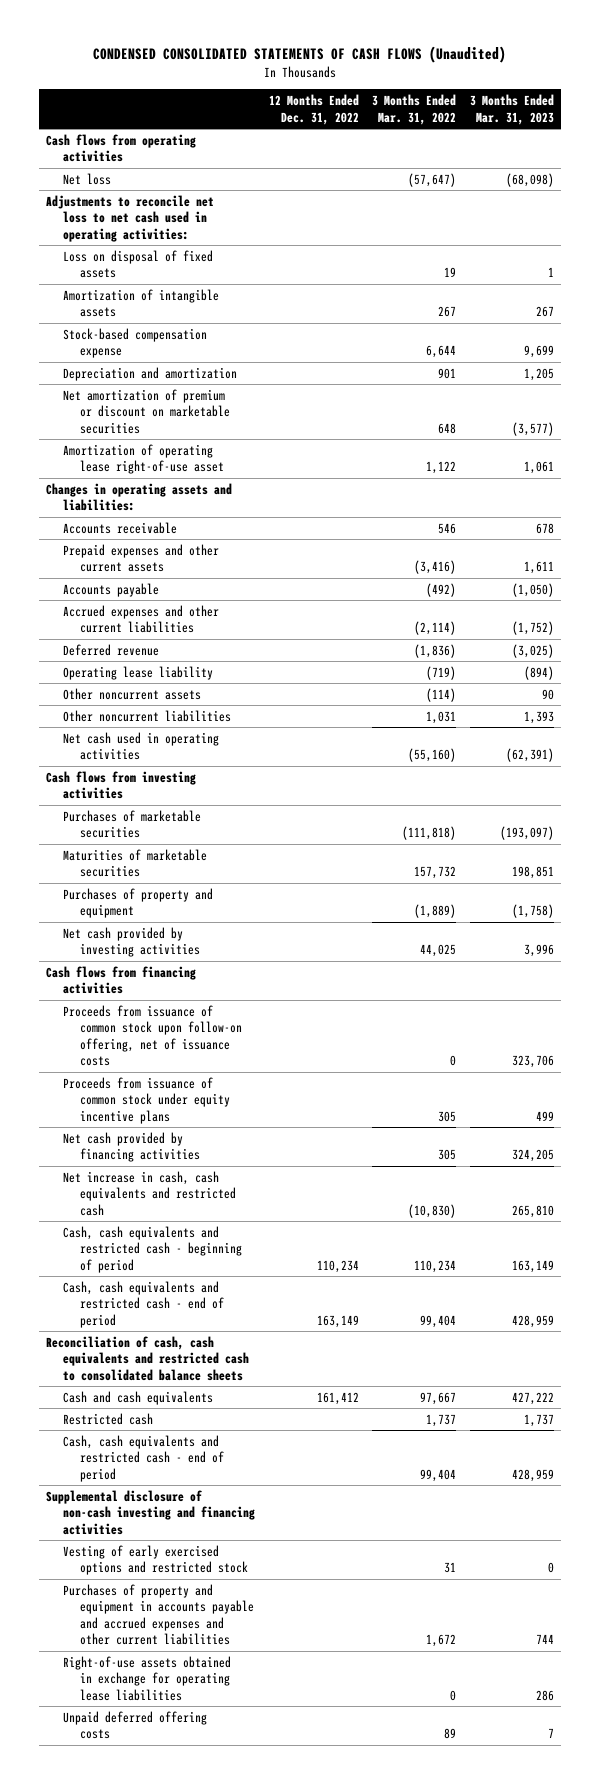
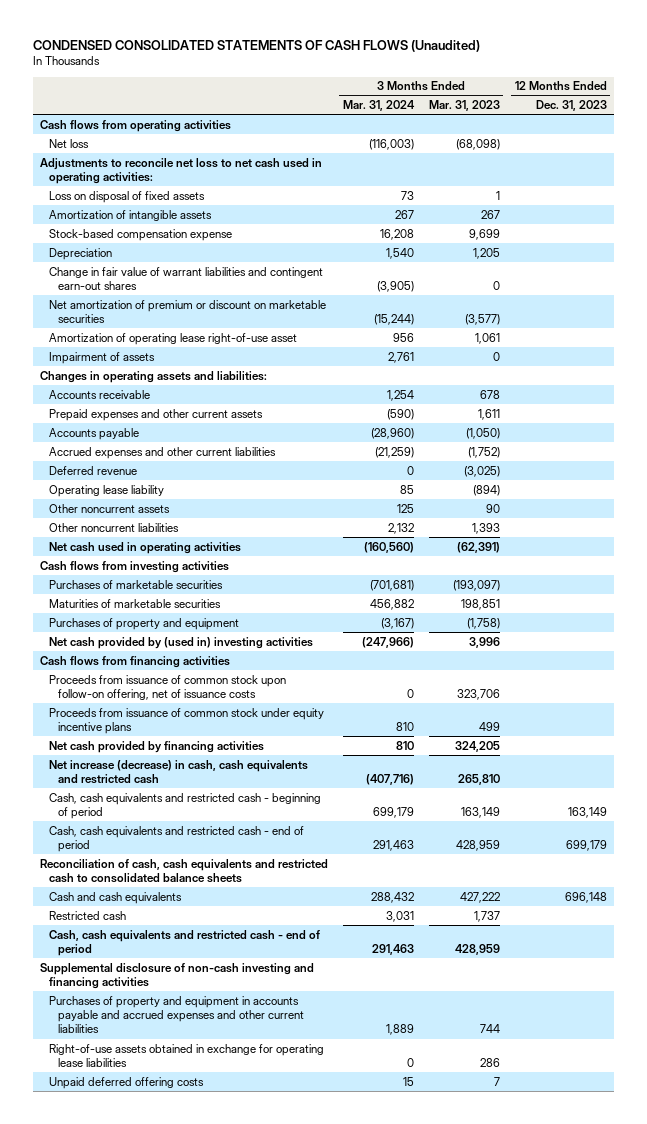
- | 12 Months Ended Dec. 31, 2022 | 3 Months Ended Mar. 31, 2022 | 3 Months Ended Mar. 31, 2023
+ | 3 Months Ended Mar. 31, 2024 | 3 Months Ended Mar. 31, 2023 | 12 Months Ended Dec. 31, 2023
- Depreciation and amortization | | 901 | 1,205
+ Depreciation | 1,540 | 1,205 |
+ Change in fair value of warrant liabilities and contingent earn-out shares | (3,905) | 0 |
+ Impairment of assets | 2,761 | 0 |
- Net cash provided by investing activities | | 44,025 | 3,996
+ Net cash provided by (used in) investing activities | (247,966) | 3,996 |
- Net increase in cash, cash equivalents and restricted cash | | (10,830) | 265,810
+ Net increase (decrease) in cash, cash equivalents and restricted cash | (407,716) | 265,810 |
- Vesting of early exercised options and restricted stock | | 31 | 0

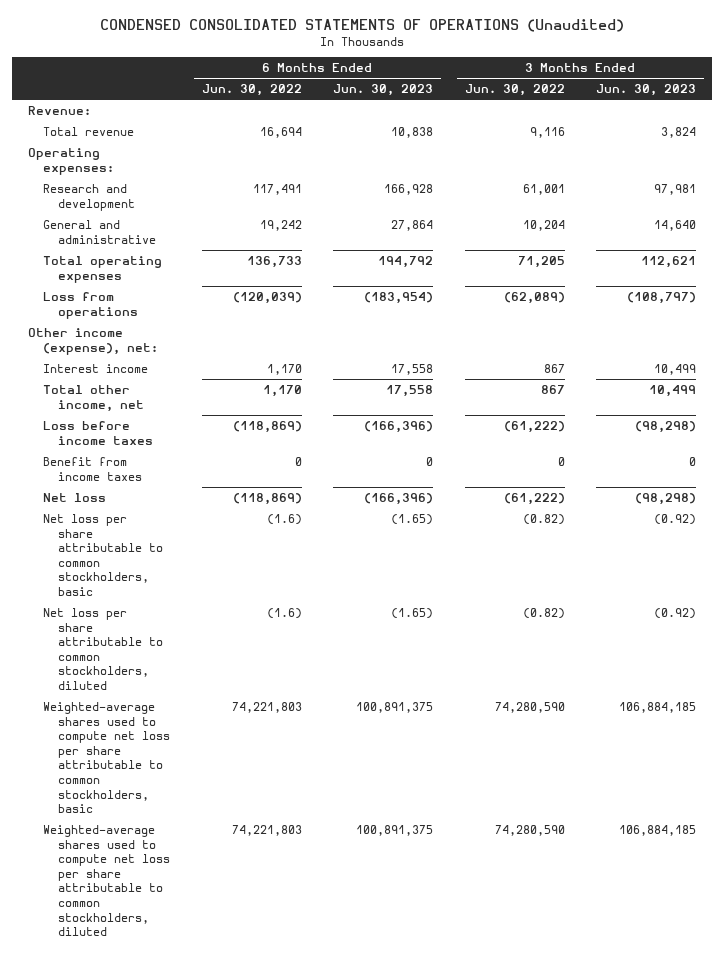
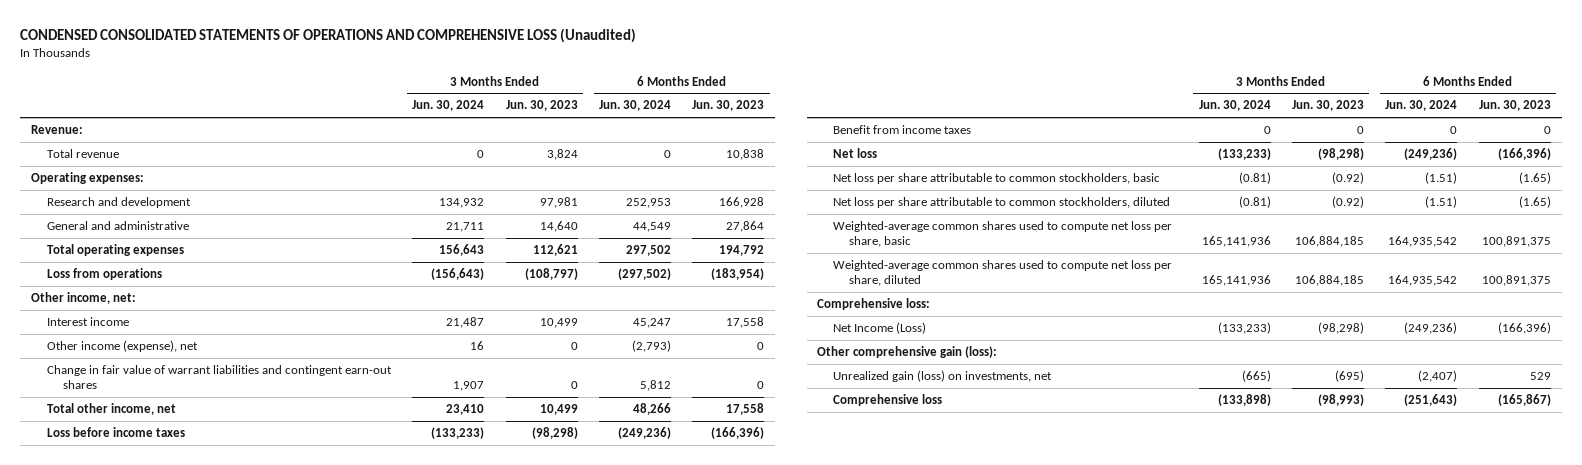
- CONDENSED CONSOLIDATED STATEMENTS OF OPERATIONS (Unaudited)
+ CONDENSED CONSOLIDATED STATEMENTS OF OPERATIONS AND COMPREHENSIVE LOSS (Unaudited)
- | 6 Months Ended Jun. 30, 2022 | 6 Months Ended Jun. 30, 2023 | 3 Months Ended Jun. 30, 2022 | 3 Months Ended Jun. 30, 2023
+ | 3 Months Ended Jun. 30, 2024 | 3 Months Ended Jun. 30, 2023 | 6 Months Ended Jun. 30, 2024 | 6 Months Ended Jun. 30, 2023
- Other income (expense), net:
+ Other income, net:
+ Other income (expense), net | 16 | 0 | (2,793) | 0
+ Change in fair value of warrant liabilities and contingent earn-out shares | 1,907 | 0 | 5,812 | 0
- Weighted-average shares used to compute net loss per share attributable to common stockholders, basic | 74,221,803 | 100,891,375 | 74,280,590 | 106,884,185
- Weighted-average shares used to compute net loss per share attributable to common stockholders, diluted | 74,221,803 | 100,891,375 | 74,280,590 | 106,884,185
+ Weighted-average common shares used to compute net loss per share, basic | 165,141,936 | 106,884,185 | 164,935,542 | 100,891,375
+ Weighted-average common shares used to compute net loss per share, diluted | 165,141,936 | 106,884,185 | 164,935,542 | 100,891,375
+ Comprehensive loss:
+ Net Income (Loss) | (133,233) | (98,298) | (249,236) | (166,396)
+ Other comprehensive gain (loss):
+ Unrealized gain (loss) on investments, net | (665) | (695) | (2,407) | 529
+ Comprehensive loss | (133,898) | (98,993) | (251,643) | (165,867)

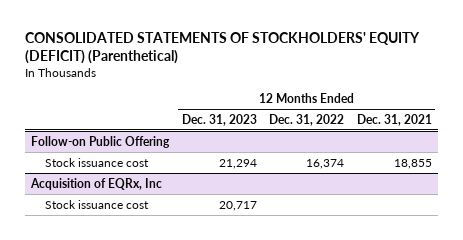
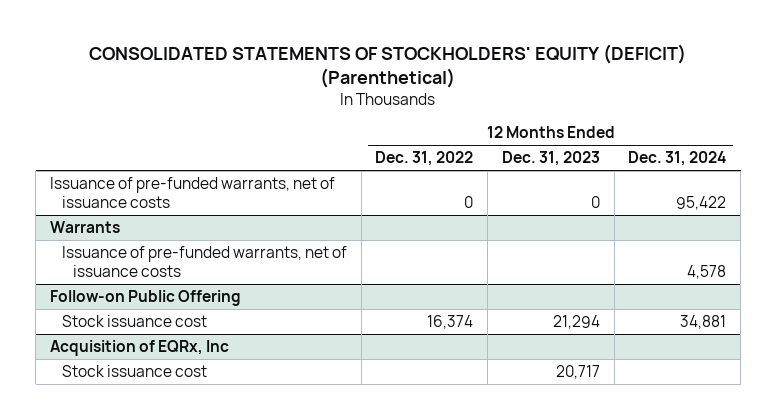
- | 12 Months Ended Dec. 31, 2023 | 12 Months Ended Dec. 31, 2022 | 12 Months Ended Dec. 31, 2021
+ | 12 Months Ended Dec. 31, 2022 | 12 Months Ended Dec. 31, 2023 | 12 Months Ended Dec. 31, 2024
+ Issuance of pre-funded warrants, net of issuance costs | 0 | 0 | 95,422
+ Warrants
+ Issuance of pre-funded warrants, net of issuance costs | | | 4,578

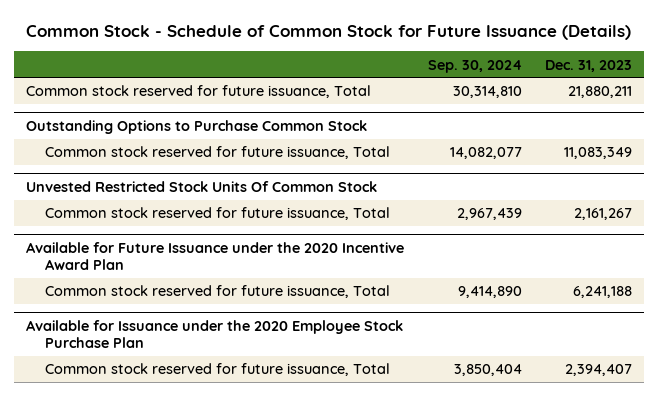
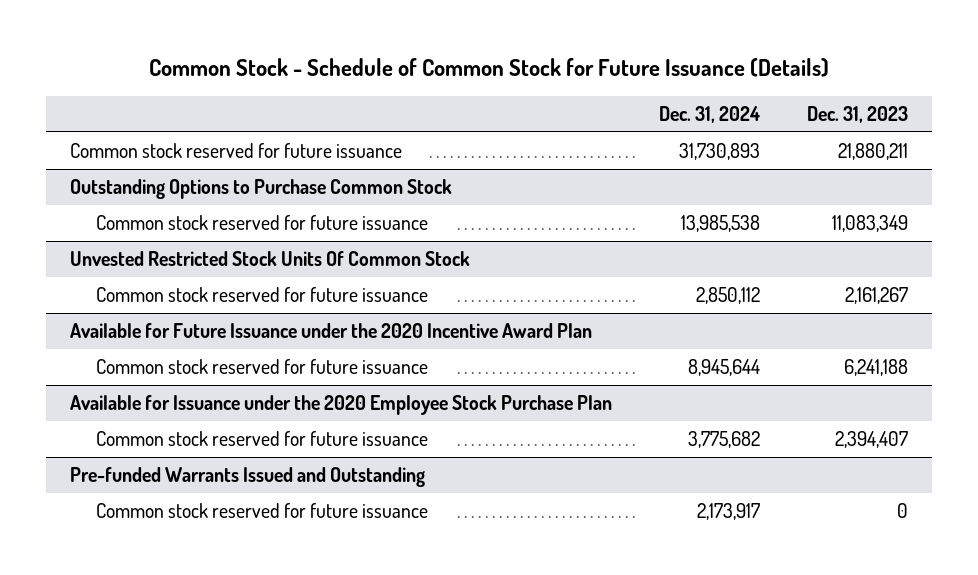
- | Sep. 30, 2024 | Dec. 31, 2023
+ | Dec. 31, 2024 | Dec. 31, 2023
- Common stock reserved for future issuance, Total | 30,314,810 | 21,880,211
+ Common stock reserved for future issuance | 31,730,893 | 21,880,211
@ Outstanding Options to Purchase Common Stock
- Common stock reserved for future issuance, Total | 14,082,077 | 11,083,349
+ Common stock reserved for future issuance | 13,985,538 | 11,083,349
@ Unvested Restricted Stock Units Of Common Stock
- Common stock reserved for future issuance, Total | 2,967,439 | 2,161,267
+ Common stock reserved for future issuance | 2,850,112 | 2,161,267
@ Available for Future Issuance under the 2020 Incentive Award Plan
- Common stock reserved for future issuance, Total | 9,414,890 | 6,241,188
+ Common stock reserved for future issuance | 8,945,644 | 6,241,188
@ Available for Issuance under the 2020 Employee Stock Purchase Plan
- Common stock reserved for future issuance, Total | 3,850,404 | 2,394,407
+ Common stock reserved for future issuance | 3,775,682 | 2,394,407
+ Pre-funded Warrants Issued and Outstanding
+ Common stock reserved for future issuance | 2,173,917 | 0

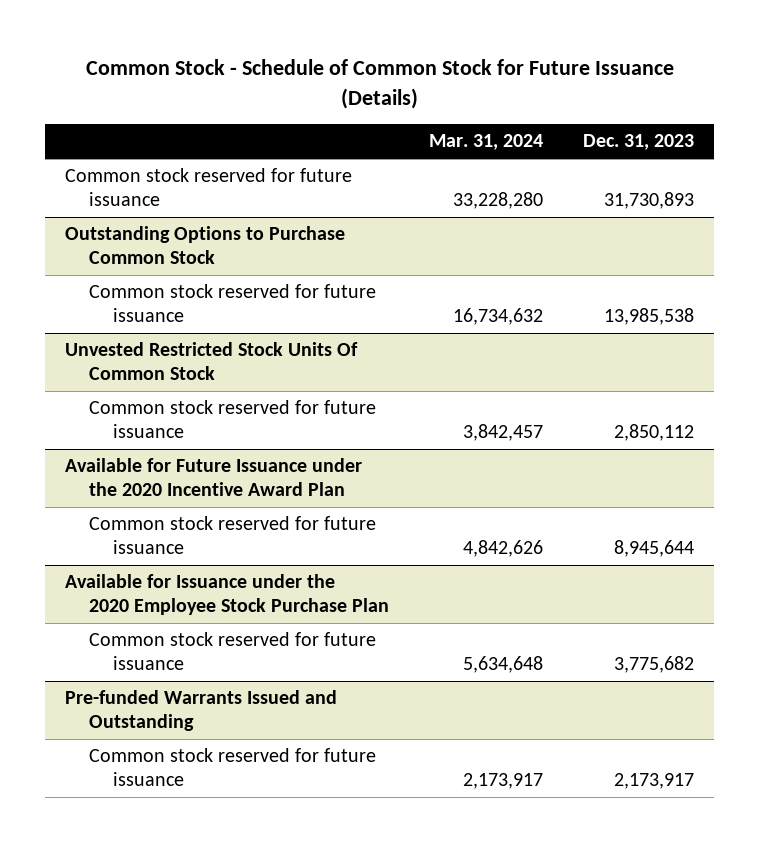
- | Dec. 31, 2024 | Dec. 31, 2023
+ | Mar. 31, 2024 | Dec. 31, 2023
- Common stock reserved for future issuance | 31,730,893 | 21,880,211
+ Common stock reserved for future issuance | 33,228,280 | 31,730,893
@ Outstanding Options to Purchase Common Stock
- Common stock reserved for future issuance | 13,985,538 | 11,083,349
+ Common stock reserved for future issuance | 16,734,632 | 13,985,538
@ Unvested Restricted Stock Units Of Common Stock
- Common stock reserved for future issuance | 2,850,112 | 2,161,267
+ Common stock reserved for future issuance | 3,842,457 | 2,850,112
@ Available for Future Issuance under the 2020 Incentive Award Plan
- Common stock reserved for future issuance | 8,945,644 | 6,241,188
+ Common stock reserved for future issuance | 4,842,626 | 8,945,644
@ Available for Issuance under the 2020 Employee Stock Purchase Plan
- Common stock reserved for future issuance | 3,775,682 | 2,394,407
+ Common stock reserved for future issuance | 5,634,648 | 3,775,682
@ Pre-funded Warrants Issued and Outstanding
- Common stock reserved for future issuance | 2,173,917 | 0
+ Common stock reserved for future issuance | 2,173,917 | 2,173,917

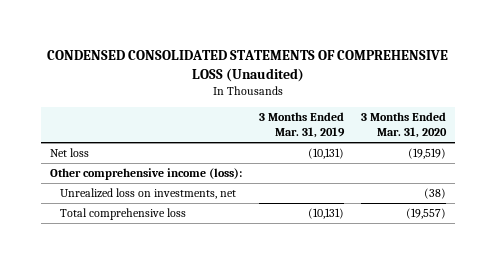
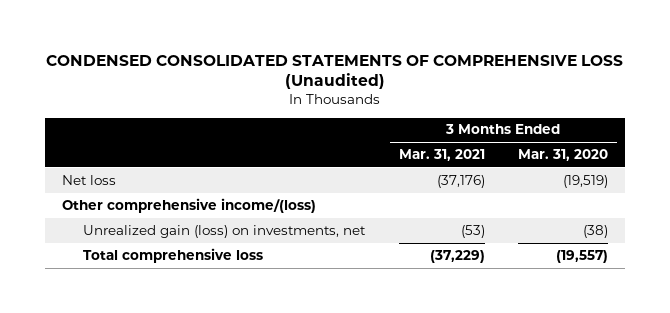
- | 3 Months Ended Mar. 31, 2019 | 3 Months Ended Mar. 31, 2020
+ | 3 Months Ended Mar. 31, 2021 | 3 Months Ended Mar. 31, 2020
- Other comprehensive income (loss):
- Unrealized loss on investments, net | | (38)
+ Other comprehensive income/(loss)
+ Unrealized gain (loss) on investments, net | (53) | (38)

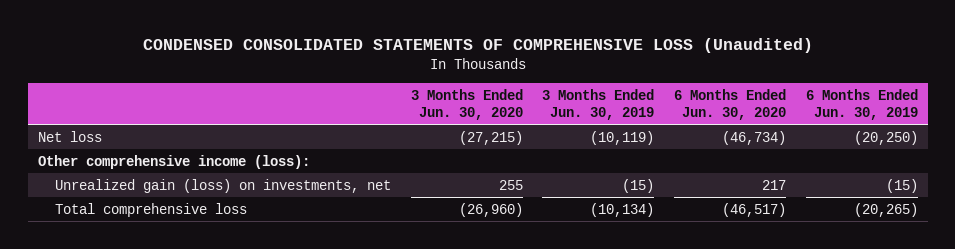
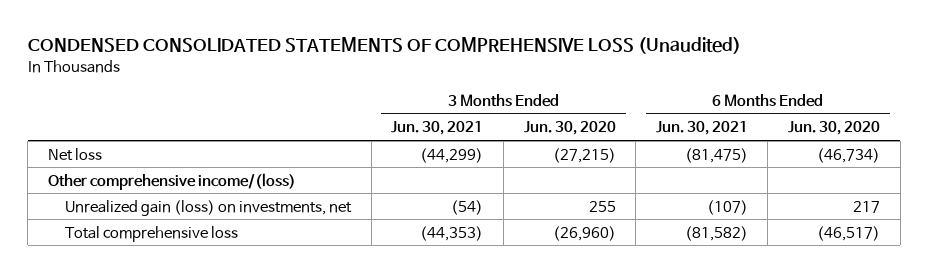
- | 3 Months Ended Jun. 30, 2020 | 3 Months Ended Jun. 30, 2019 | 6 Months Ended Jun. 30, 2020 | 6 Months Ended Jun. 30, 2019
+ | 3 Months Ended Jun. 30, 2021 | 3 Months Ended Jun. 30, 2020 | 6 Months Ended Jun. 30, 2021 | 6 Months Ended Jun. 30, 2020
- Other comprehensive income (loss):
+ Other comprehensive income/(loss)

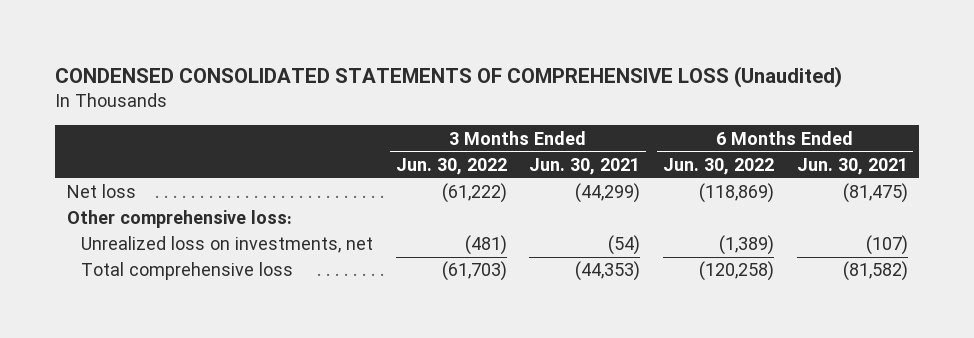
- | 3 Months Ended Jun. 30, 2021 | 3 Months Ended Jun. 30, 2020 | 6 Months Ended Jun. 30, 2021 | 6 Months Ended Jun. 30, 2020
+ | 3 Months Ended Jun. 30, 2022 | 3 Months Ended Jun. 30, 2021 | 6 Months Ended Jun. 30, 2022 | 6 Months Ended Jun. 30, 2021
- Other comprehensive income/(loss)
- Unrealized gain (loss) on investments, net | (54) | 255 | (107) | 217
+ Other comprehensive loss:
+ Unrealized loss on investments, net | (481) | (54) | (1,389) | (107)

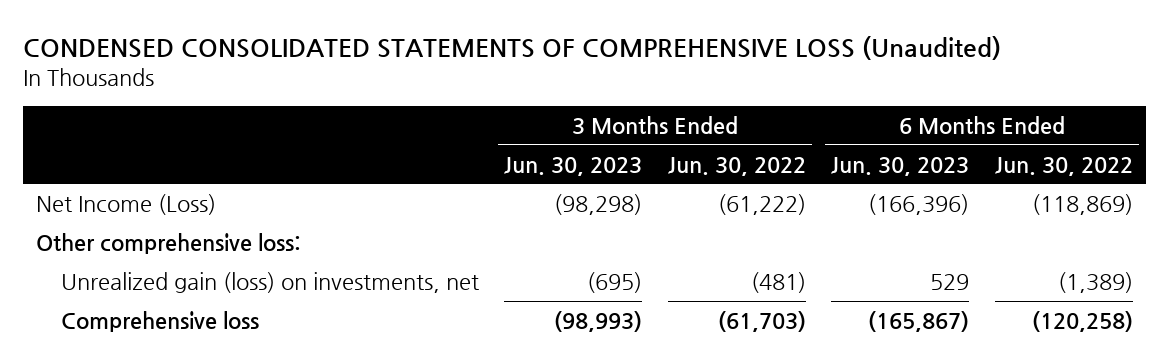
- | 3 Months Ended Jun. 30, 2022 | 3 Months Ended Jun. 30, 2021 | 6 Months Ended Jun. 30, 2022 | 6 Months Ended Jun. 30, 2021
+ | 3 Months Ended Jun. 30, 2023 | 3 Months Ended Jun. 30, 2022 | 6 Months Ended Jun. 30, 2023 | 6 Months Ended Jun. 30, 2022
- Net loss | (61,222) | (44,299) | (118,869) | (81,475)
+ Net Income (Loss) | (98,298) | (61,222) | (166,396) | (118,869)
- Unrealized loss on investments, net | (481) | (54) | (1,389) | (107)
- Total comprehensive loss | (61,703) | (44,353) | (120,258) | (81,582)
+ Unrealized gain (loss) on investments, net | (695) | (481) | 529 | (1,389)
+ Comprehensive loss | (98,993) | (61,703) | (165,867) | (120,258)

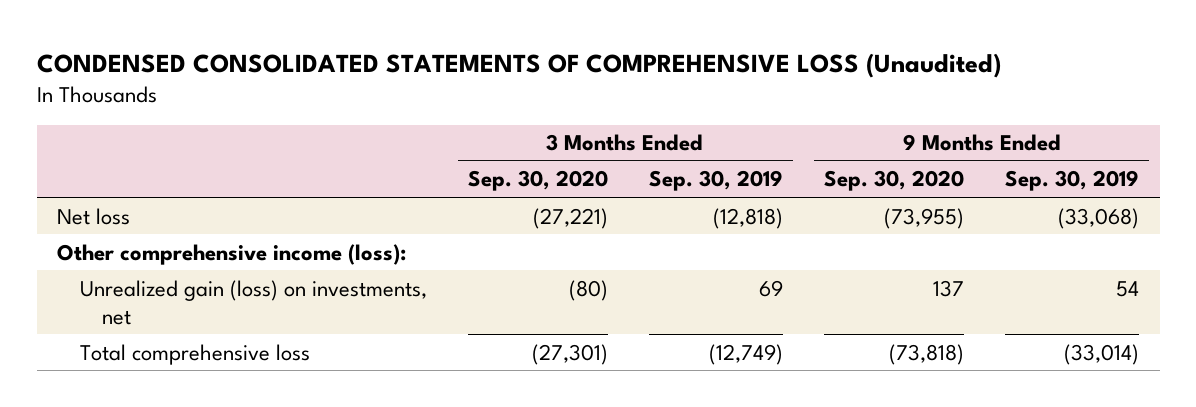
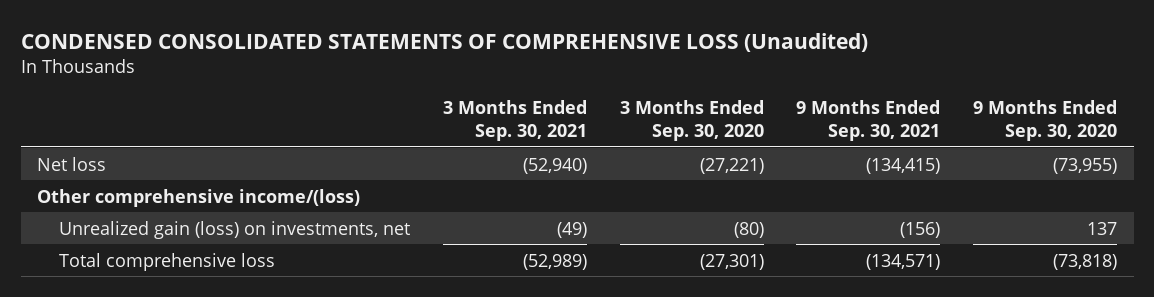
- | 3 Months Ended Sep. 30, 2020 | 3 Months Ended Sep. 30, 2019 | 9 Months Ended Sep. 30, 2020 | 9 Months Ended Sep. 30, 2019
+ | 3 Months Ended Sep. 30, 2021 | 3 Months Ended Sep. 30, 2020 | 9 Months Ended Sep. 30, 2021 | 9 Months Ended Sep. 30, 2020
- Other comprehensive income (loss):
+ Other comprehensive income/(loss)

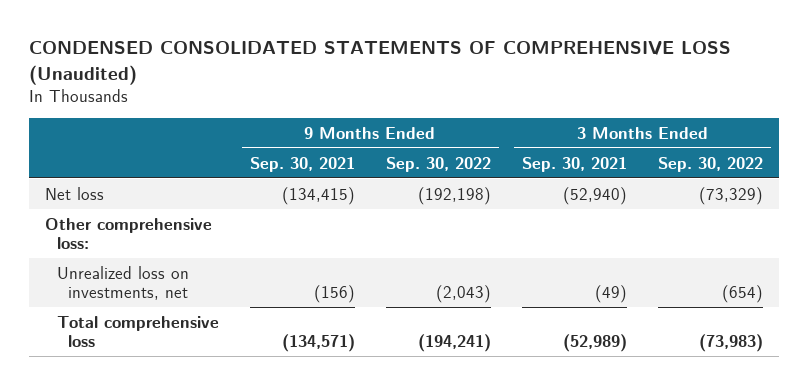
- | 3 Months Ended Sep. 30, 2021 | 3 Months Ended Sep. 30, 2020 | 9 Months Ended Sep. 30, 2021 | 9 Months Ended Sep. 30, 2020
+ | 9 Months Ended Sep. 30, 2021 | 9 Months Ended Sep. 30, 2022 | 3 Months Ended Sep. 30, 2021 | 3 Months Ended Sep. 30, 2022
- Other comprehensive income/(loss)
- Unrealized gain (loss) on investments, net | (49) | (80) | (156) | 137
+ Other comprehensive loss:
+ Unrealized loss on investments, net | (156) | (2,043) | (49) | (654)

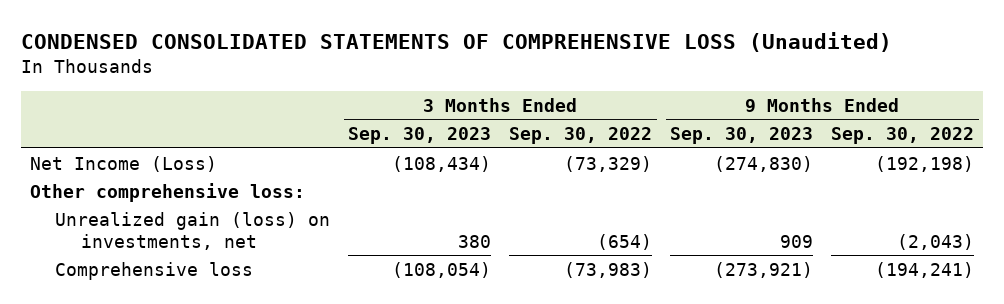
- | 9 Months Ended Sep. 30, 2021 | 9 Months Ended Sep. 30, 2022 | 3 Months Ended Sep. 30, 2021 | 3 Months Ended Sep. 30, 2022
+ | 3 Months Ended Sep. 30, 2023 | 3 Months Ended Sep. 30, 2022 | 9 Months Ended Sep. 30, 2023 | 9 Months Ended Sep. 30, 2022
- Net loss | (134,415) | (192,198) | (52,940) | (73,329)
+ Net Income (Loss) | (108,434) | (73,329) | (274,830) | (192,198)
- Unrealized loss on investments, net | (156) | (2,043) | (49) | (654)
- Total comprehensive loss | (134,571) | (194,241) | (52,989) | (73,983)
+ Unrealized gain (loss) on investments, net | 380 | (654) | 909 | (2,043)
+ Comprehensive loss | (108,054) | (73,983) | (273,921) | (194,241)

